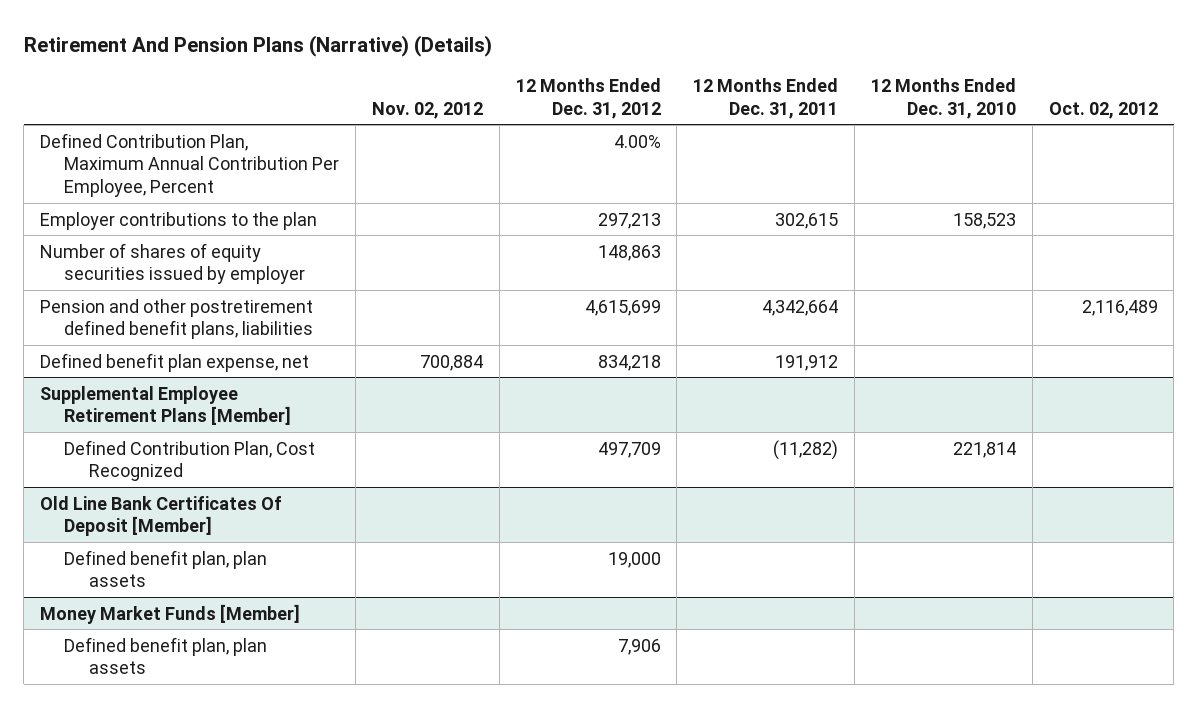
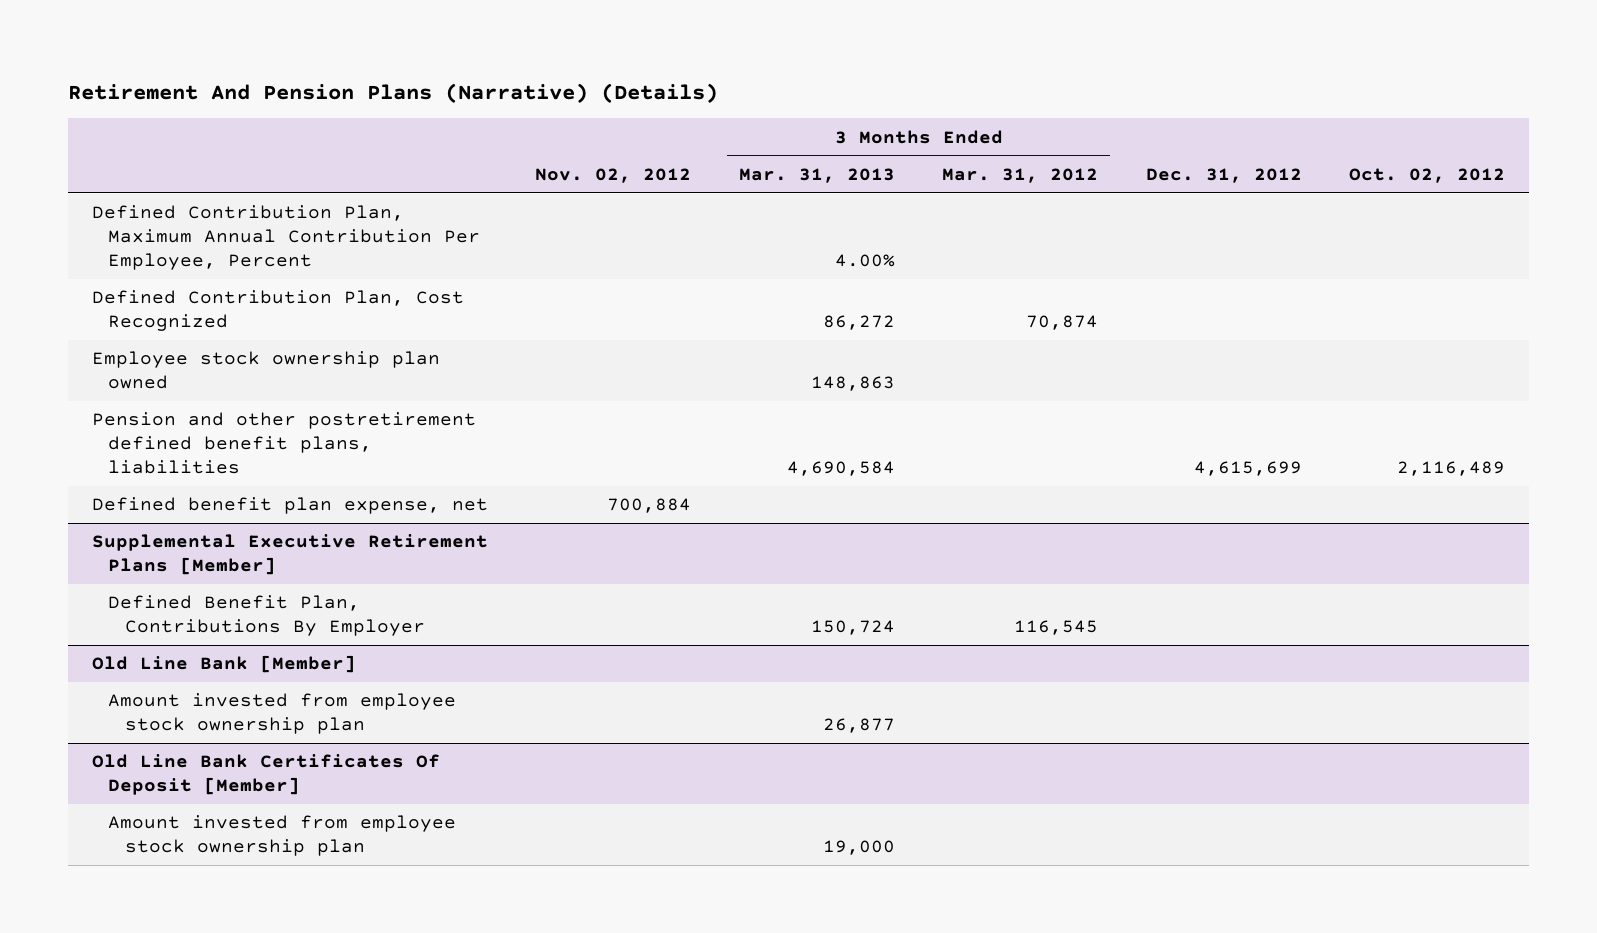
- | Nov. 02, 2012 | 12 Months Ended Dec. 31, 2012 | 12 Months Ended Dec. 31, 2011 | 12 Months Ended Dec. 31, 2010 | Oct. 02, 2012
+ | Nov. 02, 2012 | 3 Months Ended Mar. 31, 2013 | 3 Months Ended Mar. 31, 2012 | Dec. 31, 2012 | Oct. 02, 2012
- Employer contributions to the plan | | 297,213 | 302,615 | 158,523 |
- Number of shares of equity securities issued by employer | | 148,863 | | |
+ Defined Contribution Plan, Cost Recognized | | 86,272 | 70,874 | |
+ Employee stock ownership plan owned | | 148,863 | | |
- Supplemental Employee Retirement Plans [Member]
- Defined Contribution Plan, Cost Recognized | | 497,709 | (11,282) | 221,814 |
+ Supplemental Executive Retirement Plans [Member]
+ Defined Benefit Plan, Contributions By Employer | | 150,724 | 116,545 | |
+ Old Line Bank [Member]
+ Amount invested from employee stock ownership plan | | 26,877 | | |
@ Old Line Bank Certificates Of Deposit [Member]
- Defined benefit plan, plan assets | | 19,000 | | |
- Money Market Funds [Member]
- Defined benefit plan, plan assets | | 7,906 | | |
@ Old Line Bank Certificates Of Deposit [Member]
+ Amount invested from employee stock ownership plan | | 19,000 | | |

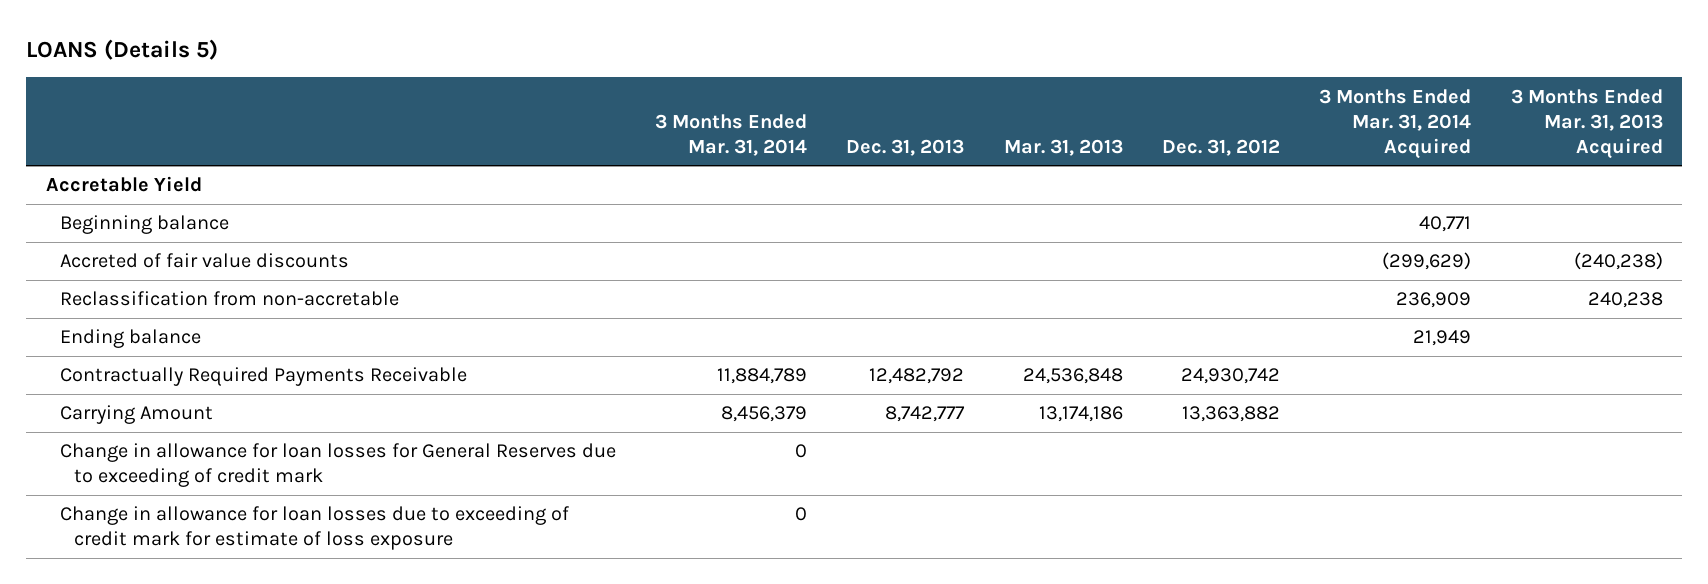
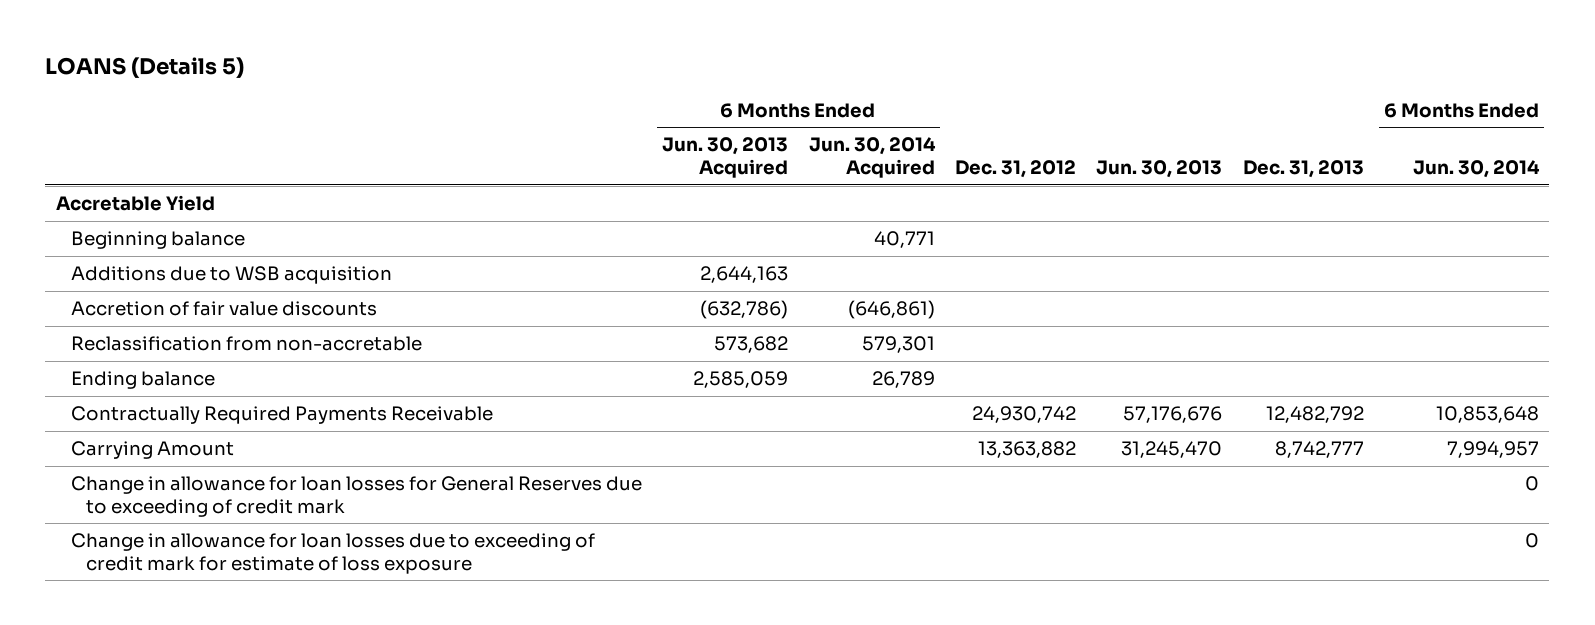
- | 3 Months Ended Mar. 31, 2014 | Dec. 31, 2013 | Mar. 31, 2013 | Dec. 31, 2012 | 3 Months Ended Mar. 31, 2014 Acquired | 3 Months Ended Mar. 31, 2013 Acquired
+ | 6 Months Ended Jun. 30, 2013 Acquired | 6 Months Ended Jun. 30, 2014 Acquired | Dec. 31, 2012 | Jun. 30, 2013 | Dec. 31, 2013 | 6 Months Ended Jun. 30, 2014
- Accreted of fair value discounts | | | | | (299,629) | (240,238)
+ Additions due to WSB acquisition | 2,644,163 | | | | |
+ Accretion of fair value discounts | (632,786) | (646,861) | | | |

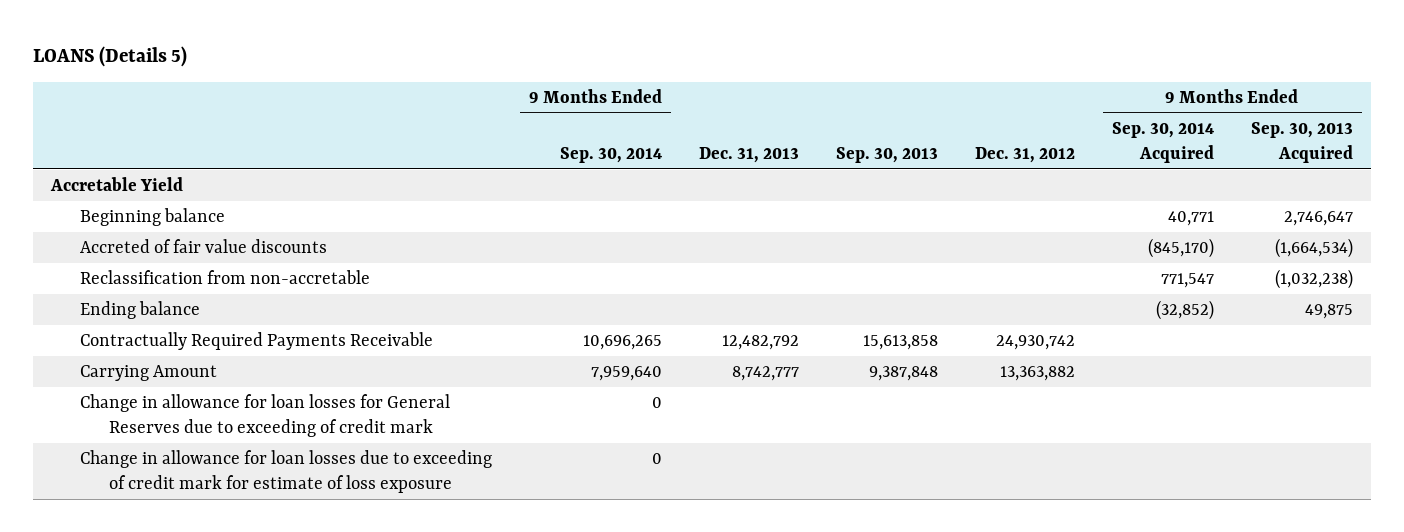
- | 6 Months Ended Jun. 30, 2013 Acquired | 6 Months Ended Jun. 30, 2014 Acquired | Dec. 31, 2012 | Jun. 30, 2013 | Dec. 31, 2013 | 6 Months Ended Jun. 30, 2014
+ | 9 Months Ended Sep. 30, 2014 | Dec. 31, 2013 | Sep. 30, 2013 | Dec. 31, 2012 | 9 Months Ended Sep. 30, 2014 Acquired | 9 Months Ended Sep. 30, 2013 Acquired
- Additions due to WSB acquisition | 2,644,163 | | | | |
- Accretion of fair value discounts | (632,786) | (646,861) | | | |
+ Accreted of fair value discounts | | | | | (845,170) | (1,664,534)

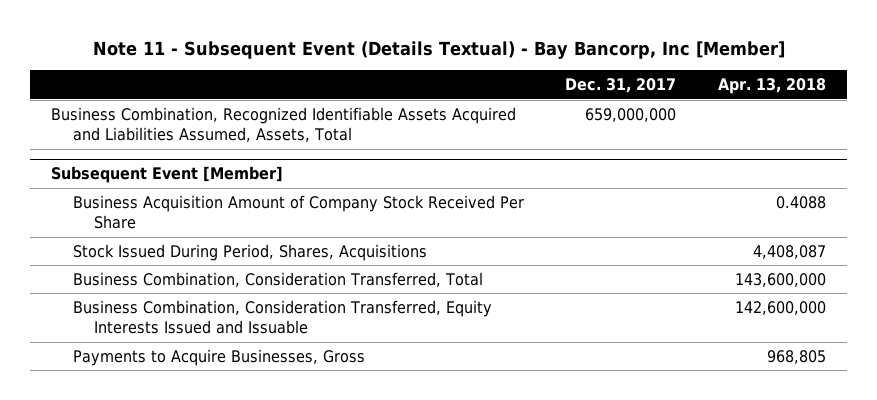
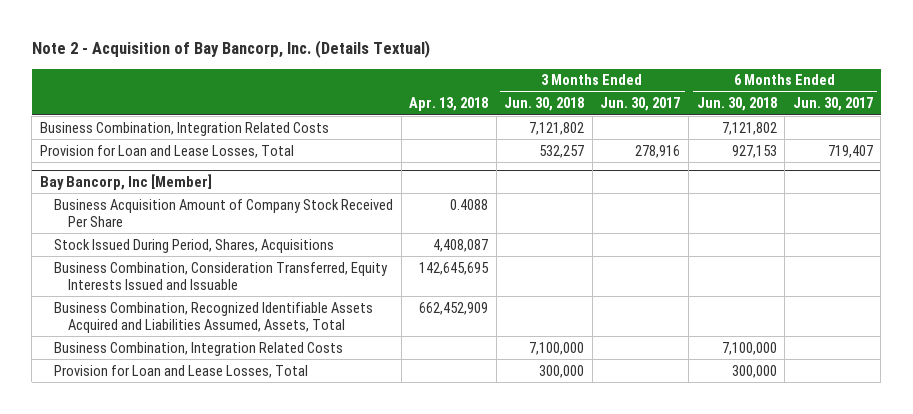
- Note 11 - Subsequent Event (Details Textual) - Bay Bancorp, Inc [Member]
+ Note 2 - Acquisition of Bay Bancorp, Inc. (Details Textual)
- | Dec. 31, 2017 | Apr. 13, 2018
+ | Apr. 13, 2018 | 3 Months Ended Jun. 30, 2018 | 3 Months Ended Jun. 30, 2017 | 6 Months Ended Jun. 30, 2018 | 6 Months Ended Jun. 30, 2017
- Business Combination, Recognized Identifiable Assets Acquired and Liabilities Assumed, Assets, Total | 659,000,000 |
- Subsequent Event [Member]
+ Business Combination, Integration Related Costs | | 7,121,802 | | 7,121,802 |
+ Provision for Loan and Lease Losses, Total | | 532,257 | 278,916 | 927,153 | 719,407
+ Bay Bancorp, Inc [Member]
- Business Combination, Consideration Transferred, Total | | 143,600,000
- Business Combination, Consideration Transferred, Equity Interests Issued and Issuable | | 142,600,000
- Payments to Acquire Businesses, Gross | | 968,805
+ Business Combination, Consideration Transferred, Equity Interests Issued and Issuable | 142,645,695 | | | |
+ Business Combination, Recognized Identifiable Assets Acquired and Liabilities Assumed, Assets, Total | 662,452,909 | | | |
+ Business Combination, Integration Related Costs | | 7,100,000 | | 7,100,000 |
+ Provision for Loan and Lease Losses, Total | | 300,000 | | 300,000 |

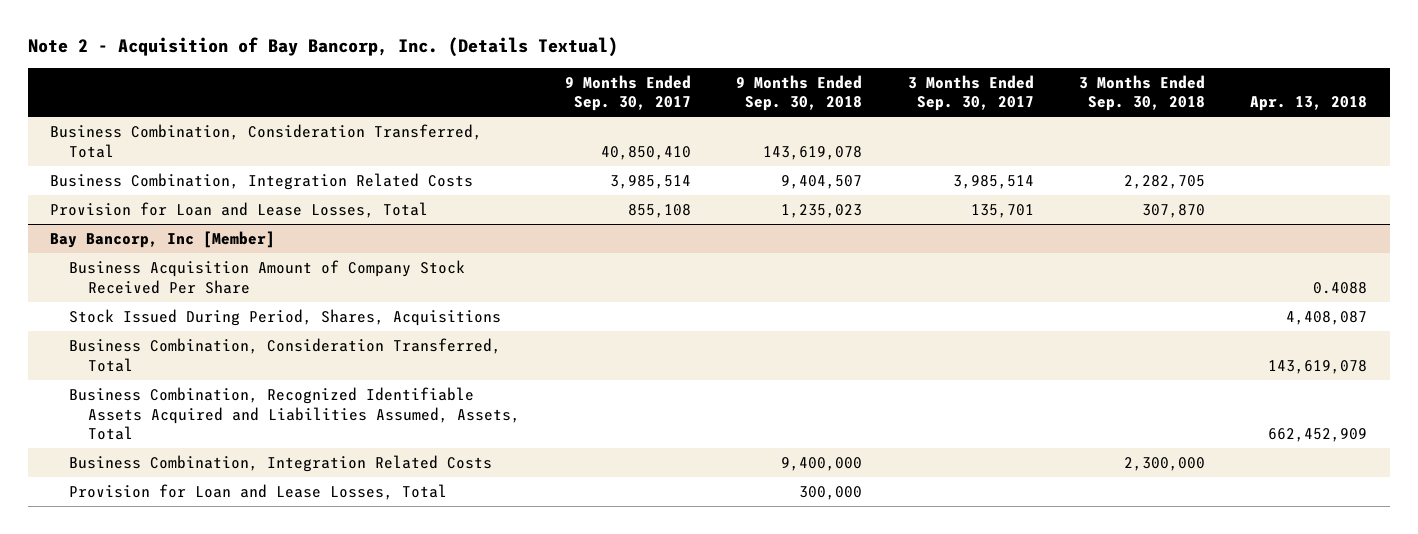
- | Apr. 13, 2018 | 3 Months Ended Jun. 30, 2018 | 3 Months Ended Jun. 30, 2017 | 6 Months Ended Jun. 30, 2018 | 6 Months Ended Jun. 30, 2017
+ | 9 Months Ended Sep. 30, 2017 | 9 Months Ended Sep. 30, 2018 | 3 Months Ended Sep. 30, 2017 | 3 Months Ended Sep. 30, 2018 | Apr. 13, 2018
+ Business Combination, Consideration Transferred, Total | 40,850,410 | 143,619,078 | | |
@ Bay Bancorp, Inc [Member]
- Business Combination, Consideration Transferred, Equity Interests Issued and Issuable | 142,645,695 | | | |
+ Business Combination, Consideration Transferred, Total | | | | | 143,619,078

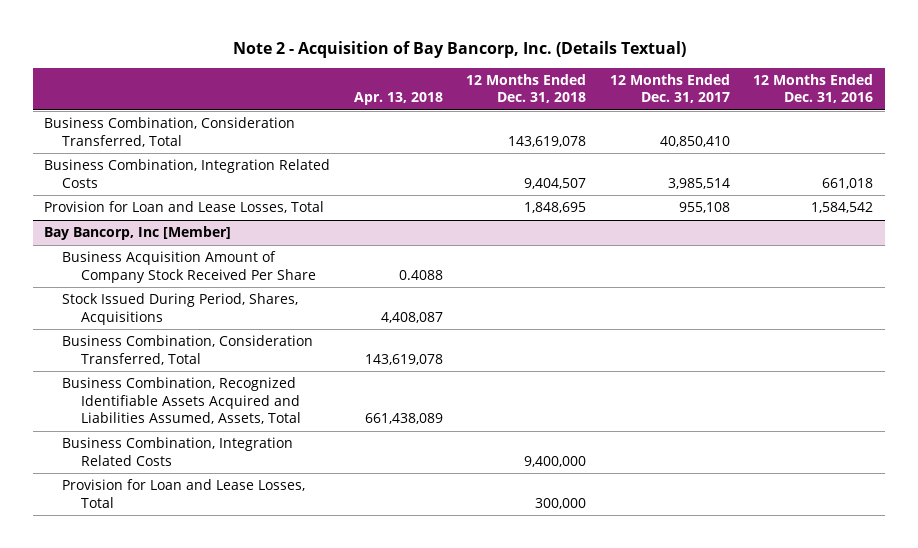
- | 9 Months Ended Sep. 30, 2017 | 9 Months Ended Sep. 30, 2018 | 3 Months Ended Sep. 30, 2017 | 3 Months Ended Sep. 30, 2018 | Apr. 13, 2018
+ | Apr. 13, 2018 | 12 Months Ended Dec. 31, 2018 | 12 Months Ended Dec. 31, 2017 | 12 Months Ended Dec. 31, 2016
@ Bay Bancorp, Inc [Member]
- Business Combination, Recognized Identifiable Assets Acquired and Liabilities Assumed, Assets, Total | | | | | 662,452,909
+ Business Combination, Recognized Identifiable Assets Acquired and Liabilities Assumed, Assets, Total | 661,438,089 | | |

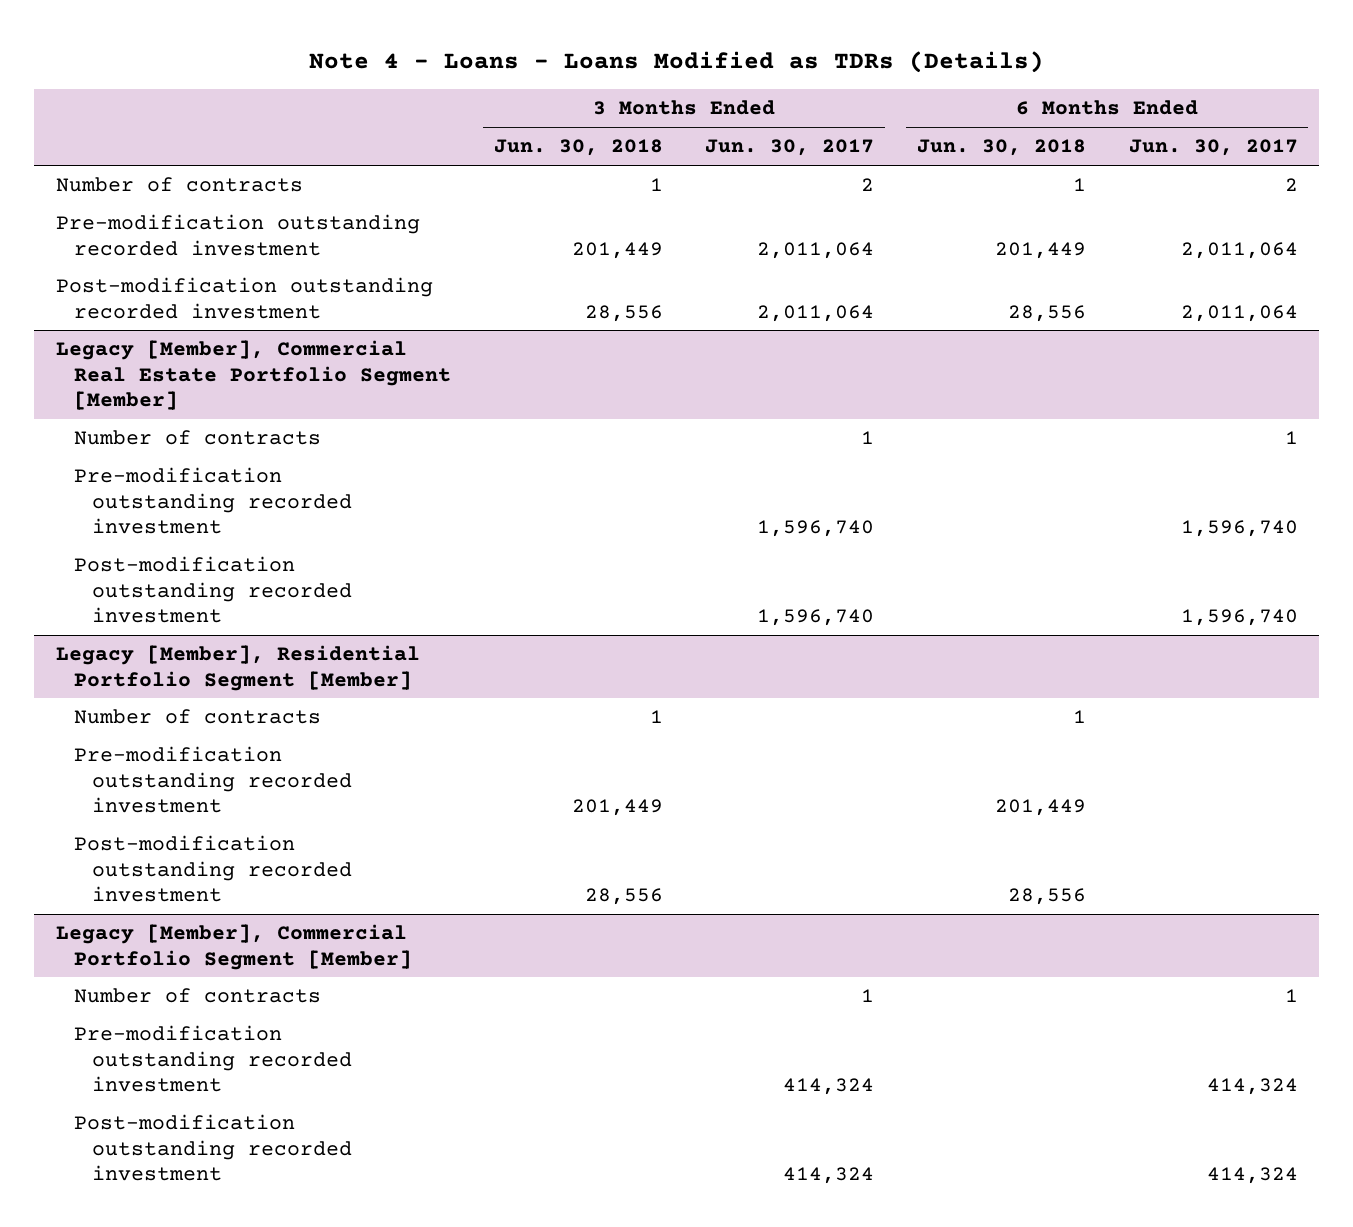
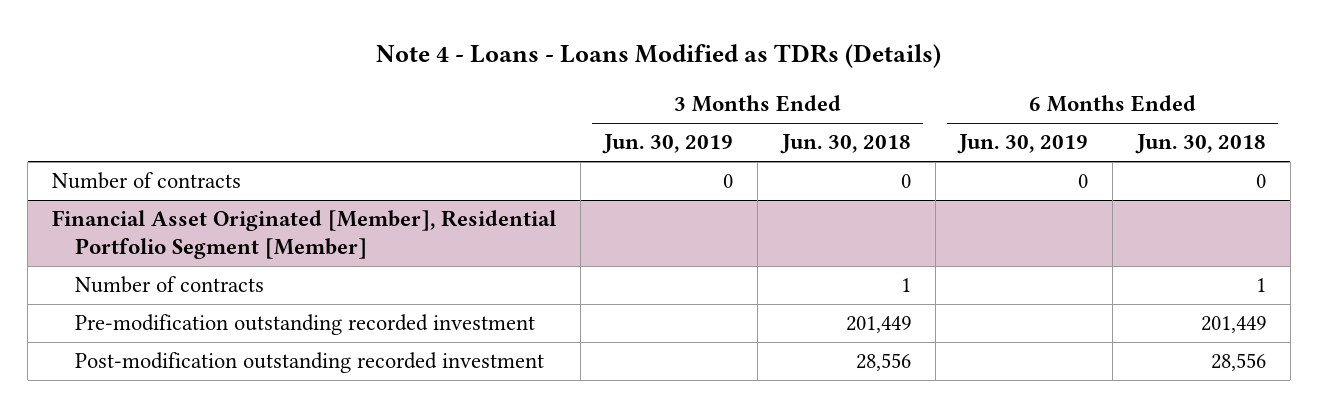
- | 3 Months Ended Jun. 30, 2018 | 3 Months Ended Jun. 30, 2017 | 6 Months Ended Jun. 30, 2018 | 6 Months Ended Jun. 30, 2017
+ | 3 Months Ended Jun. 30, 2019 | 3 Months Ended Jun. 30, 2018 | 6 Months Ended Jun. 30, 2019 | 6 Months Ended Jun. 30, 2018
- Number of contracts | 1 | 2 | 1 | 2
- Pre-modification outstanding recorded investment | 201,449 | 2,011,064 | 201,449 | 2,011,064
- Post-modification outstanding recorded investment | 28,556 | 2,011,064 | 28,556 | 2,011,064
- Legacy [Member], Commercial Real Estate Portfolio Segment [Member]
- Number of contracts | | 1 | | 1
- Pre-modification outstanding recorded investment | | 1,596,740 | | 1,596,740
- Post-modification outstanding recorded investment | | 1,596,740 | | 1,596,740
- Legacy [Member], Residential Portfolio Segment [Member]
+ Number of contracts | 0 | 0 | 0 | 0
+ Financial Asset Originated [Member], Residential Portfolio Segment [Member]
- Legacy [Member], Commercial Portfolio Segment [Member]
- Number of contracts | | 1 | | 1
- Pre-modification outstanding recorded investment | | 414,324 | | 414,324
- Post-modification outstanding recorded investment | | 414,324 | | 414,324

